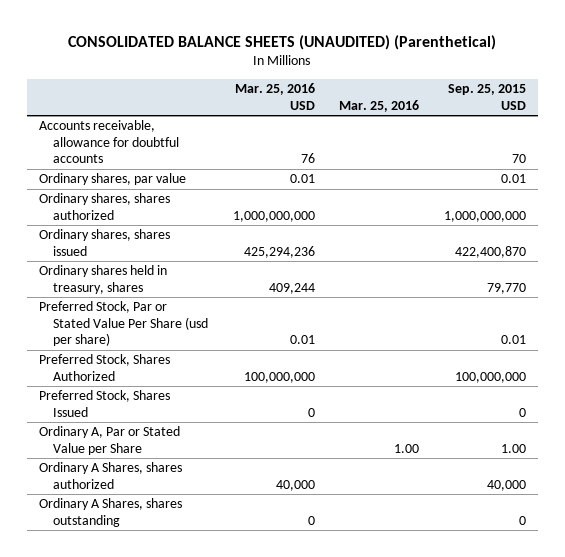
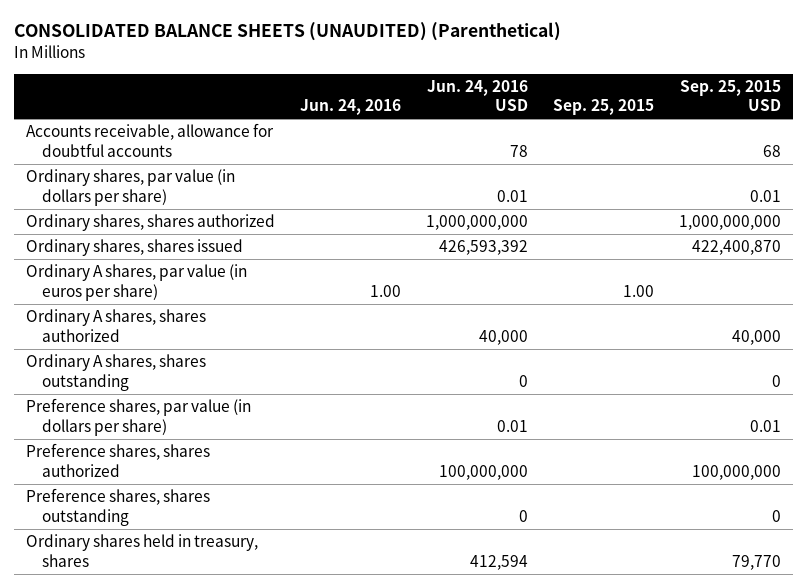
- | Mar. 25, 2016 USD | Mar. 25, 2016 | Sep. 25, 2015 USD
+ | Jun. 24, 2016 | Jun. 24, 2016 USD | Sep. 25, 2015 | Sep. 25, 2015 USD
- Accounts receivable, allowance for doubtful accounts | 76 | | 70
- Ordinary shares, par value | 0.01 | | 0.01
+ Accounts receivable, allowance for doubtful accounts | | 78 | | 68
+ Ordinary shares, par value (in dollars per share) | | 0.01 | | 0.01
+ Ordinary A shares, par value (in euros per share) | 1.00 | | 1.00 |
+ Ordinary A shares, shares authorized | | 40,000 | | 40,000
+ Ordinary A shares, shares outstanding | | 0 | | 0
+ Preference shares, par value (in dollars per share) | | 0.01 | | 0.01
+ Preference shares, shares authorized | | 100,000,000 | | 100,000,000
+ Preference shares, shares outstanding | | 0 | | 0
- Preferred Stock, Par or Stated Value Per Share (usd per share) | 0.01 | | 0.01
- Preferred Stock, Shares Authorized | 100,000,000 | | 100,000,000
- Preferred Stock, Shares Issued | 0 | | 0
- Ordinary A, Par or Stated Value per Share | | 1.00 | 1.00
- Ordinary A Shares, shares authorized | 40,000 | | 40,000
- Ordinary A Shares, shares outstanding | 0 | | 0

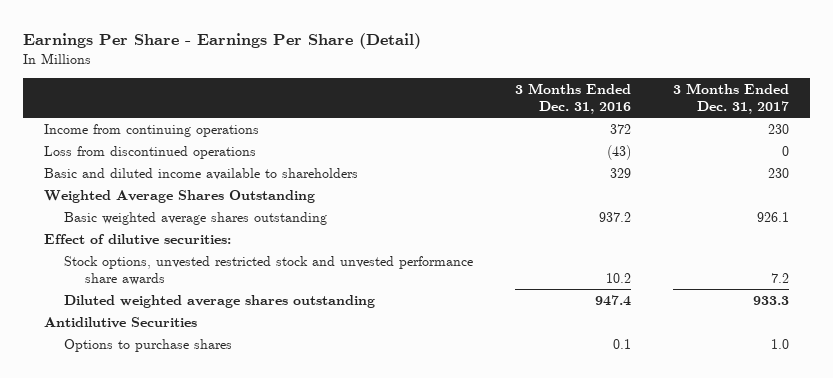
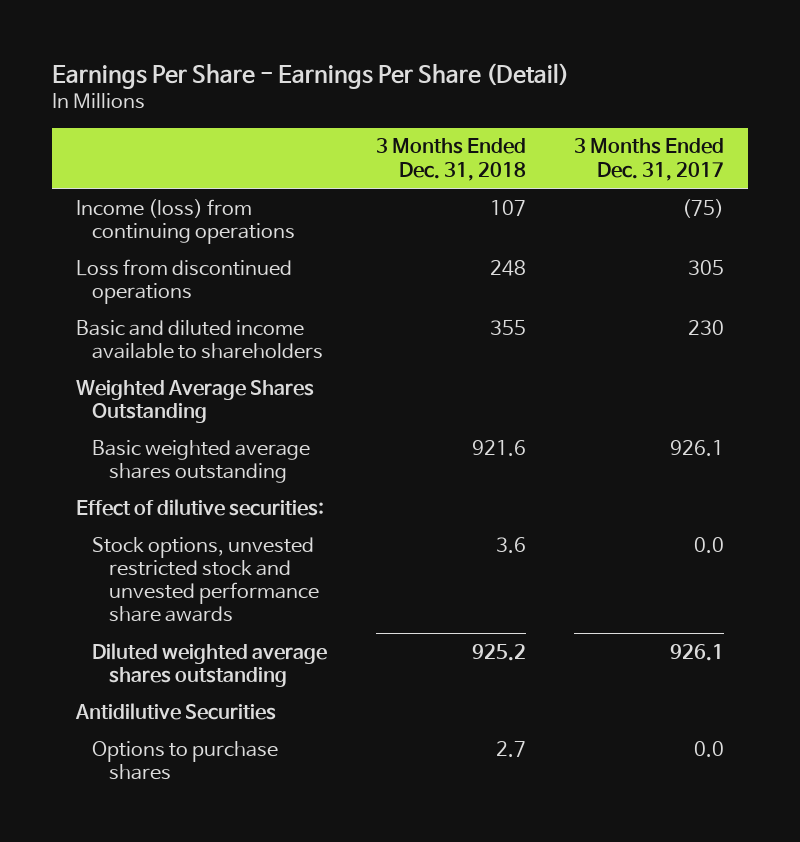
- | 3 Months Ended Dec. 31, 2016 | 3 Months Ended Dec. 31, 2017
+ | 3 Months Ended Dec. 31, 2018 | 3 Months Ended Dec. 31, 2017
- Income from continuing operations | 372 | 230
- Loss from discontinued operations | (43) | 0
+ Income (loss) from continuing operations | 107 | (75)
+ Loss from discontinued operations | 248 | 305
- Stock options, unvested restricted stock and unvested performance share awards | 10.2 | 7.2
- Diluted weighted average shares outstanding | 947.4 | 933.3
+ Stock options, unvested restricted stock and unvested performance share awards | 3.6 | 0.0
+ Diluted weighted average shares outstanding | 925.2 | 926.1
- Options to purchase shares | 0.1 | 1.0
+ Options to purchase shares | 2.7 | 0.0

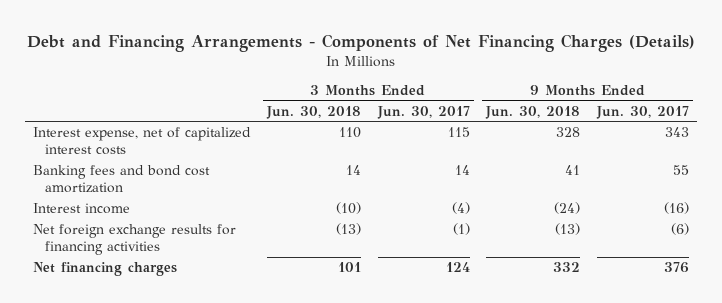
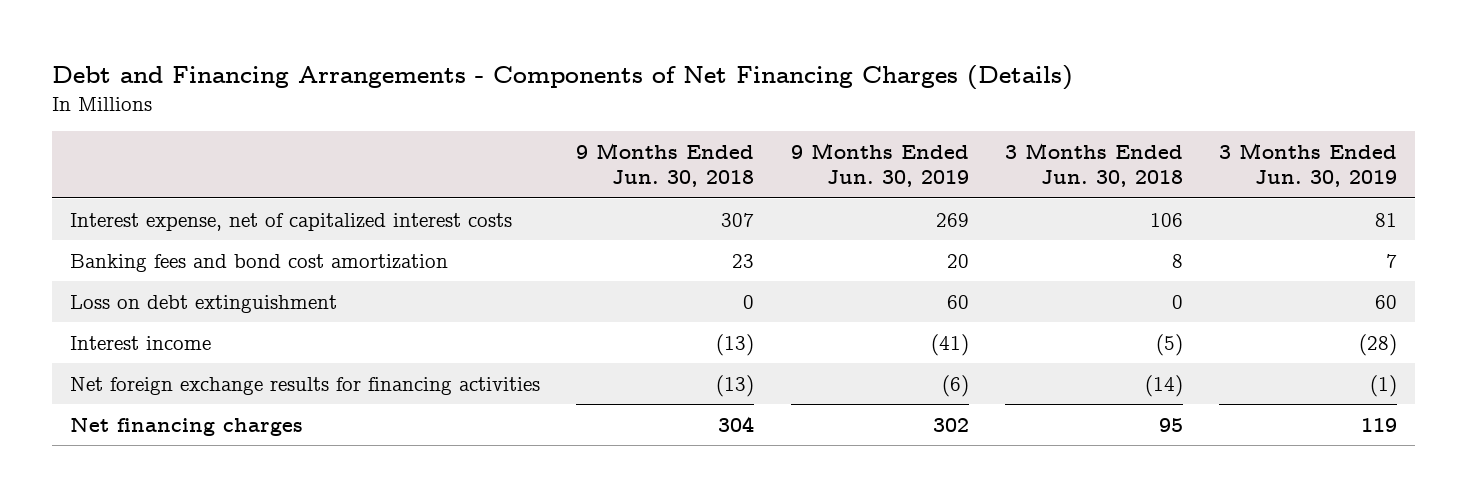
- | 3 Months Ended Jun. 30, 2018 | 3 Months Ended Jun. 30, 2017 | 9 Months Ended Jun. 30, 2018 | 9 Months Ended Jun. 30, 2017
+ | 9 Months Ended Jun. 30, 2018 | 9 Months Ended Jun. 30, 2019 | 3 Months Ended Jun. 30, 2018 | 3 Months Ended Jun. 30, 2019
- Interest expense, net of capitalized interest costs | 110 | 115 | 328 | 343
- Banking fees and bond cost amortization | 14 | 14 | 41 | 55
- Interest income | (10) | (4) | (24) | (16)
- Net foreign exchange results for financing activities | (13) | (1) | (13) | (6)
- Net financing charges | 101 | 124 | 332 | 376
+ Interest expense, net of capitalized interest costs | 307 | 269 | 106 | 81
+ Banking fees and bond cost amortization | 23 | 20 | 8 | 7
+ Loss on debt extinguishment | 0 | 60 | 0 | 60
+ Interest income | (13) | (41) | (5) | (28)
+ Net foreign exchange results for financing activities | (13) | (6) | (14) | (1)
+ Net financing charges | 304 | 302 | 95 | 119

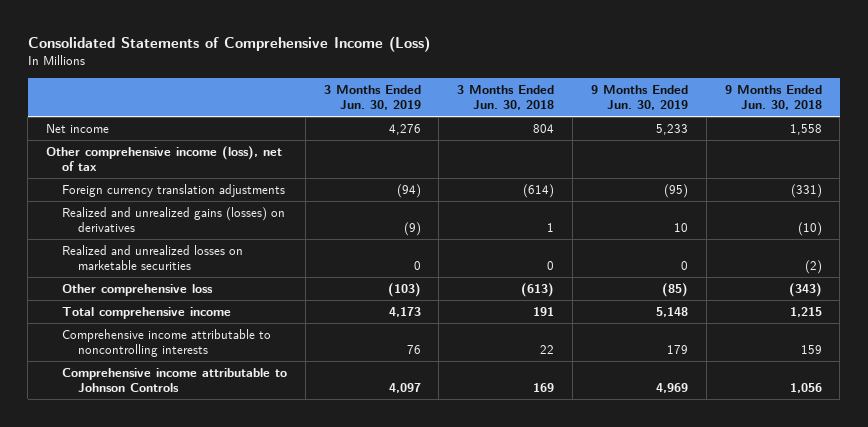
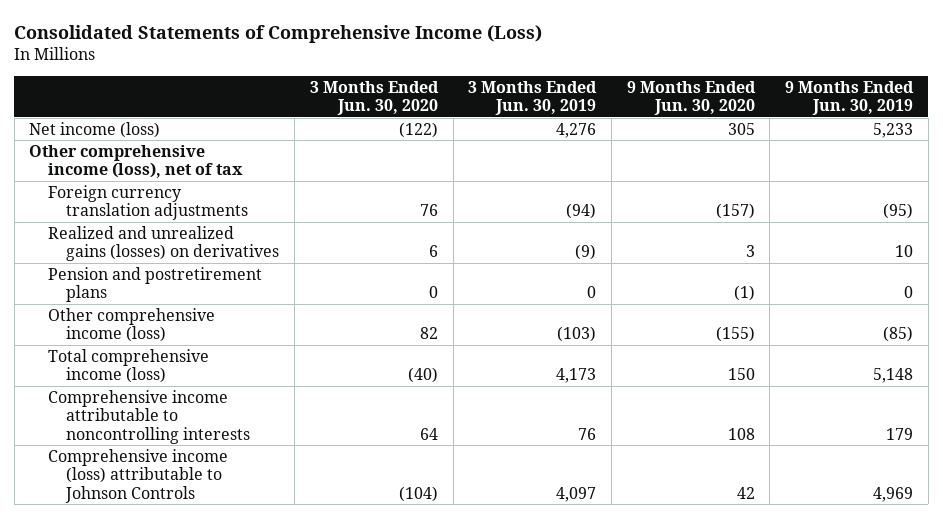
- | 3 Months Ended Jun. 30, 2019 | 3 Months Ended Jun. 30, 2018 | 9 Months Ended Jun. 30, 2019 | 9 Months Ended Jun. 30, 2018
+ | 3 Months Ended Jun. 30, 2020 | 3 Months Ended Jun. 30, 2019 | 9 Months Ended Jun. 30, 2020 | 9 Months Ended Jun. 30, 2019
- Net income | 4,276 | 804 | 5,233 | 1,558
+ Net income (loss) | (122) | 4,276 | 305 | 5,233
- Realized and unrealized losses on marketable securities | 0 | 0 | 0 | (2)
- Other comprehensive loss | (103) | (613) | (85) | (343)
- Total comprehensive income | 4,173 | 191 | 5,148 | 1,215
+ Pension and postretirement plans | 0 | 0 | (1) | 0
+ Other comprehensive income (loss) | 82 | (103) | (155) | (85)
+ Total comprehensive income (loss) | (40) | 4,173 | 150 | 5,148
- Comprehensive income attributable to Johnson Controls | 4,097 | 169 | 4,969 | 1,056
+ Comprehensive income (loss) attributable to Johnson Controls | (104) | 4,097 | 42 | 4,969

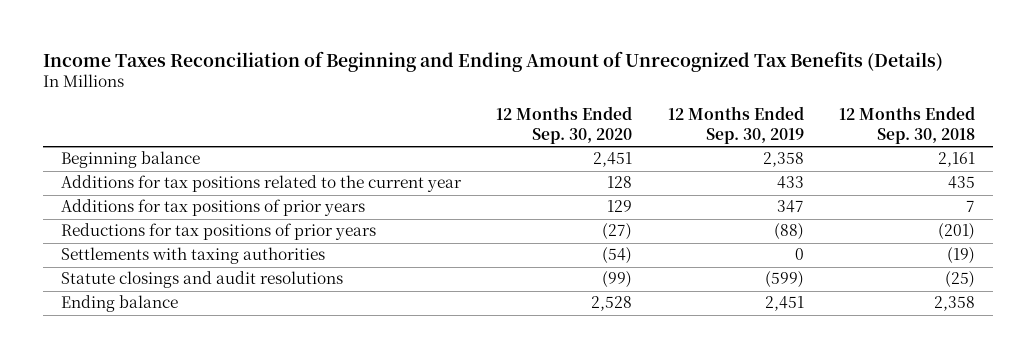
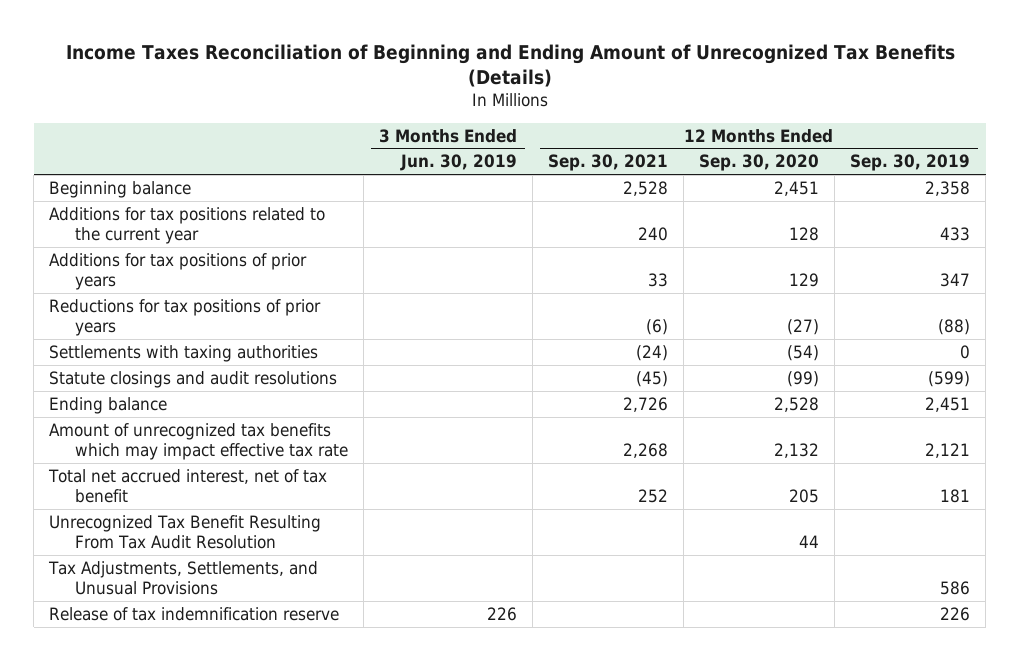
- | 12 Months Ended Sep. 30, 2020 | 12 Months Ended Sep. 30, 2019 | 12 Months Ended Sep. 30, 2018
+ | 3 Months Ended Jun. 30, 2019 | 12 Months Ended Sep. 30, 2021 | 12 Months Ended Sep. 30, 2020 | 12 Months Ended Sep. 30, 2019
+ Amount of unrecognized tax benefits which may impact effective tax rate | | 2,268 | 2,132 | 2,121
+ Total net accrued interest, net of tax benefit | | 252 | 205 | 181
+ Unrecognized Tax Benefit Resulting From Tax Audit Resolution | | | 44 |
+ Tax Adjustments, Settlements, and Unusual Provisions | | | | 586
+ Release of tax indemnification reserve | 226 | | | 226

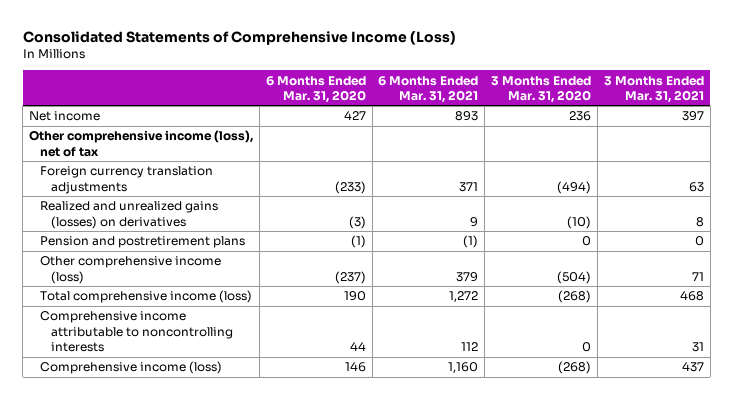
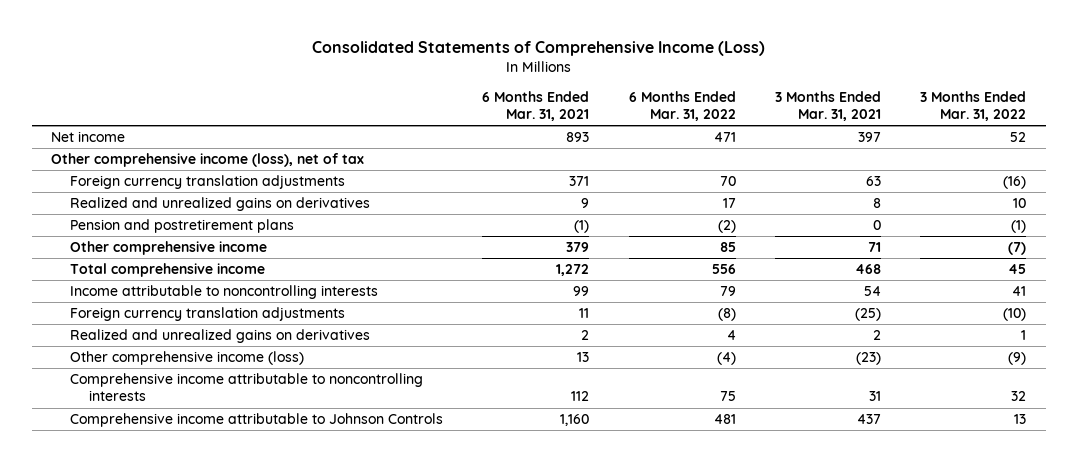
- | 6 Months Ended Mar. 31, 2020 | 6 Months Ended Mar. 31, 2021 | 3 Months Ended Mar. 31, 2020 | 3 Months Ended Mar. 31, 2021
+ | 6 Months Ended Mar. 31, 2021 | 6 Months Ended Mar. 31, 2022 | 3 Months Ended Mar. 31, 2021 | 3 Months Ended Mar. 31, 2022
- Realized and unrealized gains (losses) on derivatives | (3) | 9 | (10) | 8
+ Realized and unrealized gains on derivatives | 9 | 17 | 8 | 10
- Other comprehensive income (loss) | (237) | 379 | (504) | 71
- Total comprehensive income (loss) | 190 | 1,272 | (268) | 468
+ Other comprehensive income | 379 | 85 | 71 | (7)
+ Total comprehensive income | 1,272 | 556 | 468 | 45
+ Income attributable to noncontrolling interests | 99 | 79 | 54 | 41
+ Foreign currency translation adjustments | 11 | (8) | (25) | (10)
+ Realized and unrealized gains on derivatives | 2 | 4 | 2 | 1
+ Other comprehensive income (loss) | 13 | (4) | (23) | (9)
- Comprehensive income (loss) | 146 | 1,160 | (268) | 437
+ Comprehensive income attributable to Johnson Controls | 1,160 | 481 | 437 | 13

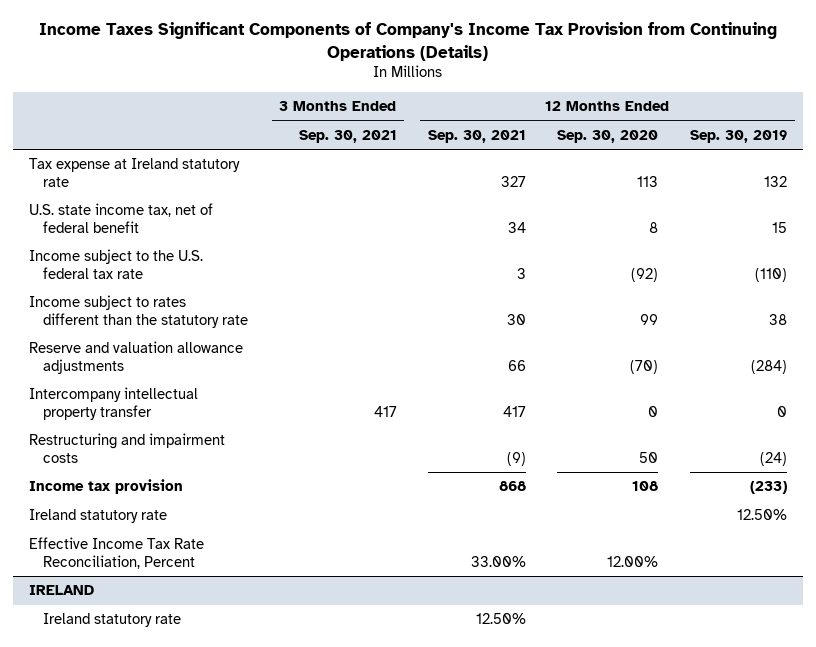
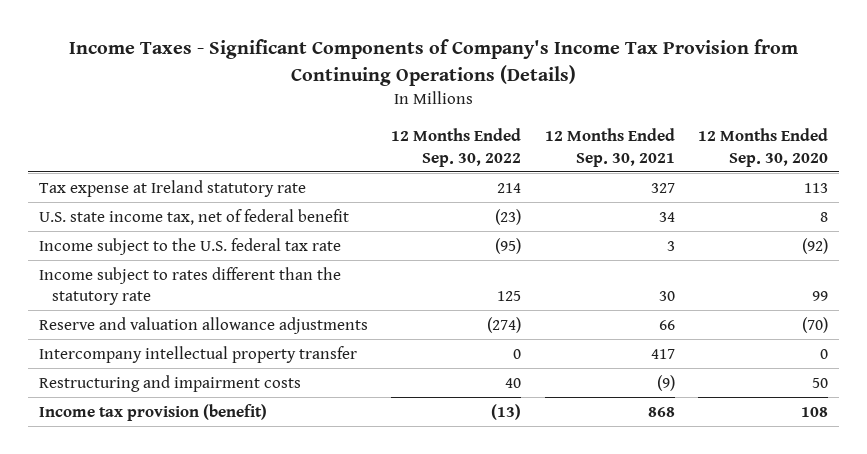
- Income Taxes Significant Components of Company's Income Tax Provision from Continuing Operations (Details)
+ Income Taxes - Significant Components of Company's Income Tax Provision from Continuing Operations (Details)
- | 3 Months Ended Sep. 30, 2021 | 12 Months Ended Sep. 30, 2021 | 12 Months Ended Sep. 30, 2020 | 12 Months Ended Sep. 30, 2019
+ | 12 Months Ended Sep. 30, 2022 | 12 Months Ended Sep. 30, 2021 | 12 Months Ended Sep. 30, 2020
- Income tax provision | | 868 | 108 | (233)
- Ireland statutory rate | | | | 12.50%
- Effective Income Tax Rate Reconciliation, Percent | | 33.00% | 12.00% |
- IRELAND
- Ireland statutory rate | | 12.50% | |
+ Income tax provision (benefit) | (13) | 868 | 108

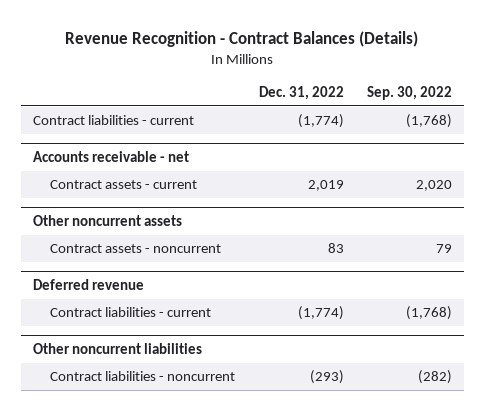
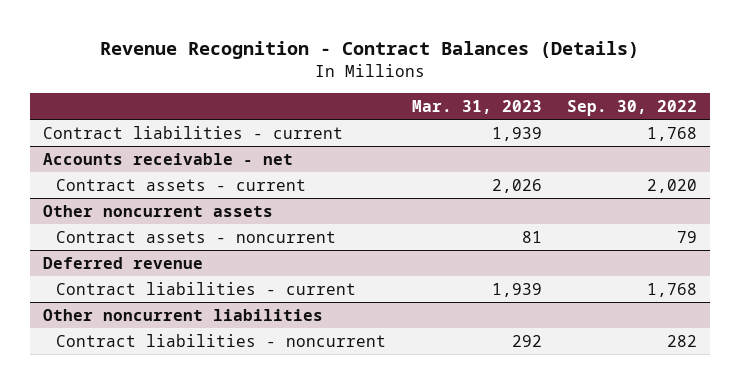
- | Dec. 31, 2022 | Sep. 30, 2022
+ | Mar. 31, 2023 | Sep. 30, 2022
- Contract liabilities - current | (1,774) | (1,768)
+ Contract liabilities - current | 1,939 | 1,768
@ Deferred revenue
- Contract liabilities - current | (1,774) | (1,768)
+ Contract liabilities - current | 1,939 | 1,768
@ Other noncurrent liabilities
- Contract liabilities - noncurrent | (293) | (282)
+ Contract liabilities - noncurrent | 292 | 282

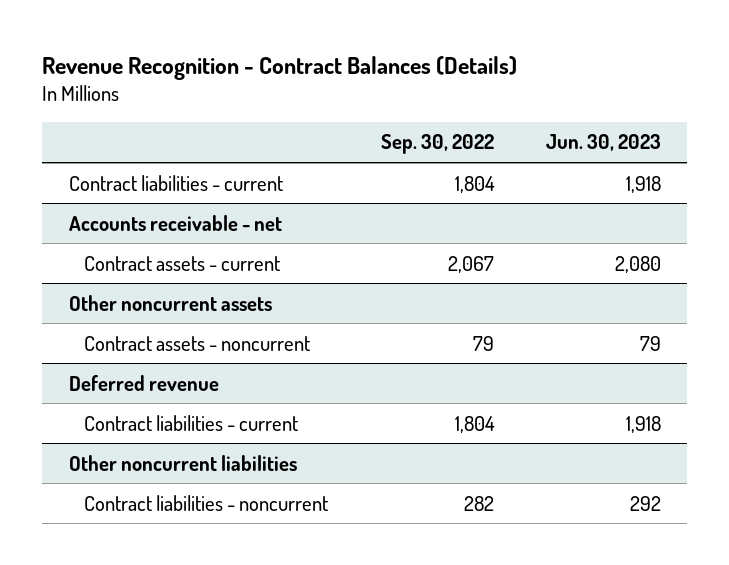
- | Mar. 31, 2023 | Sep. 30, 2022
+ | Sep. 30, 2022 | Jun. 30, 2023
- Contract liabilities - current | 1,939 | 1,768
+ Contract liabilities - current | 1,804 | 1,918
@ Accounts receivable - net
- Contract assets - current | 2,026 | 2,020
+ Contract assets - current | 2,067 | 2,080
@ Deferred revenue
- Contract liabilities - current | 1,939 | 1,768
+ Contract liabilities - current | 1,804 | 1,918

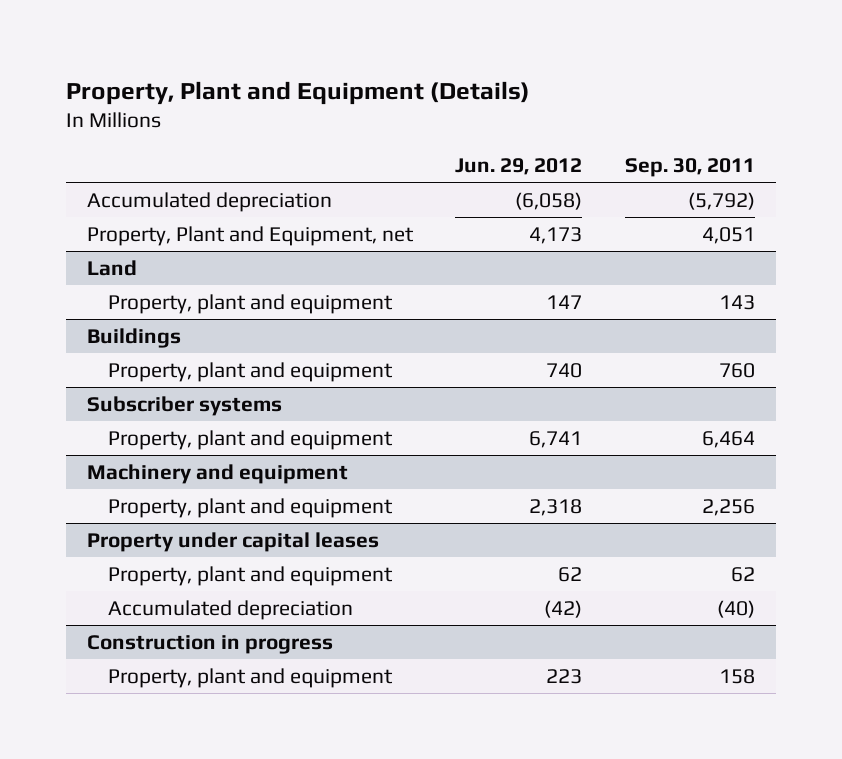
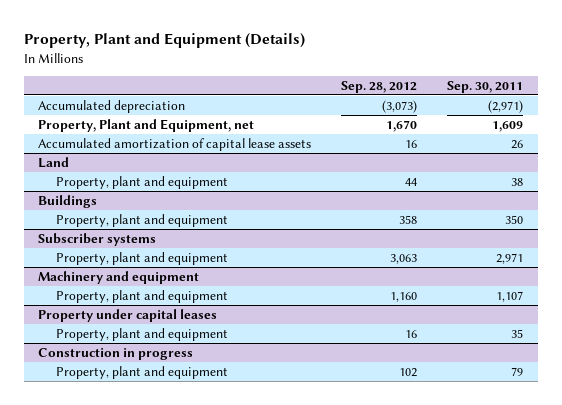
- | Jun. 29, 2012 | Sep. 30, 2011
+ | Sep. 28, 2012 | Sep. 30, 2011
- Accumulated depreciation | (6,058) | (5,792)
- Property, Plant and Equipment, net | 4,173 | 4,051
+ Accumulated depreciation | (3,073) | (2,971)
+ Property, Plant and Equipment, net | 1,670 | 1,609
+ Accumulated amortization of capital lease assets | 16 | 26
@ Land
- Property, plant and equipment | 147 | 143
+ Property, plant and equipment | 44 | 38
@ Buildings
- Property, plant and equipment | 740 | 760
+ Property, plant and equipment | 358 | 350
@ Subscriber systems
- Property, plant and equipment | 6,741 | 6,464
+ Property, plant and equipment | 3,063 | 2,971
@ Machinery and equipment
- Property, plant and equipment | 2,318 | 2,256
+ Property, plant and equipment | 1,160 | 1,107
@ Property under capital leases
- Property, plant and equipment | 62 | 62
- Accumulated depreciation | (42) | (40)
+ Property, plant and equipment | 16 | 35
@ Construction in progress
- Property, plant and equipment | 223 | 158
+ Property, plant and equipment | 102 | 79

